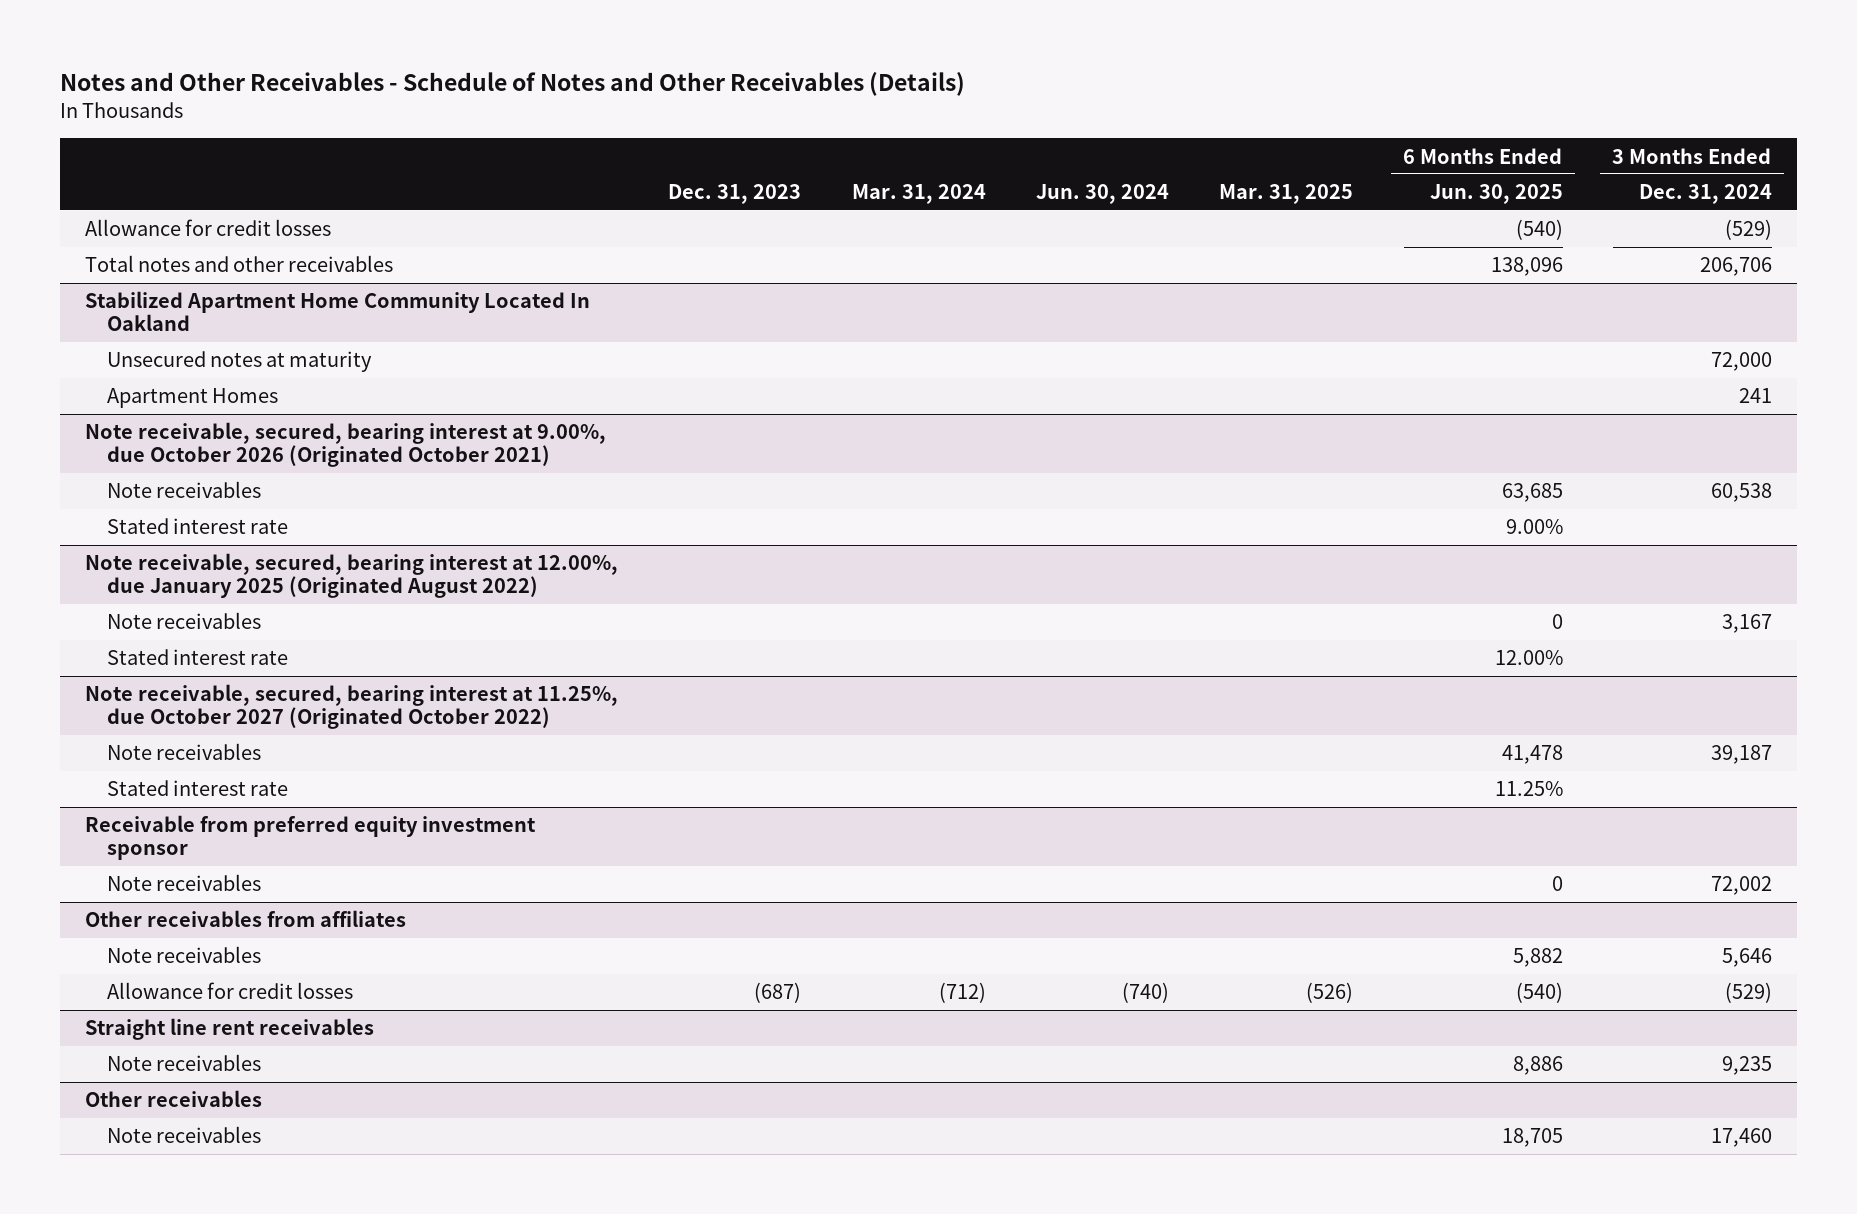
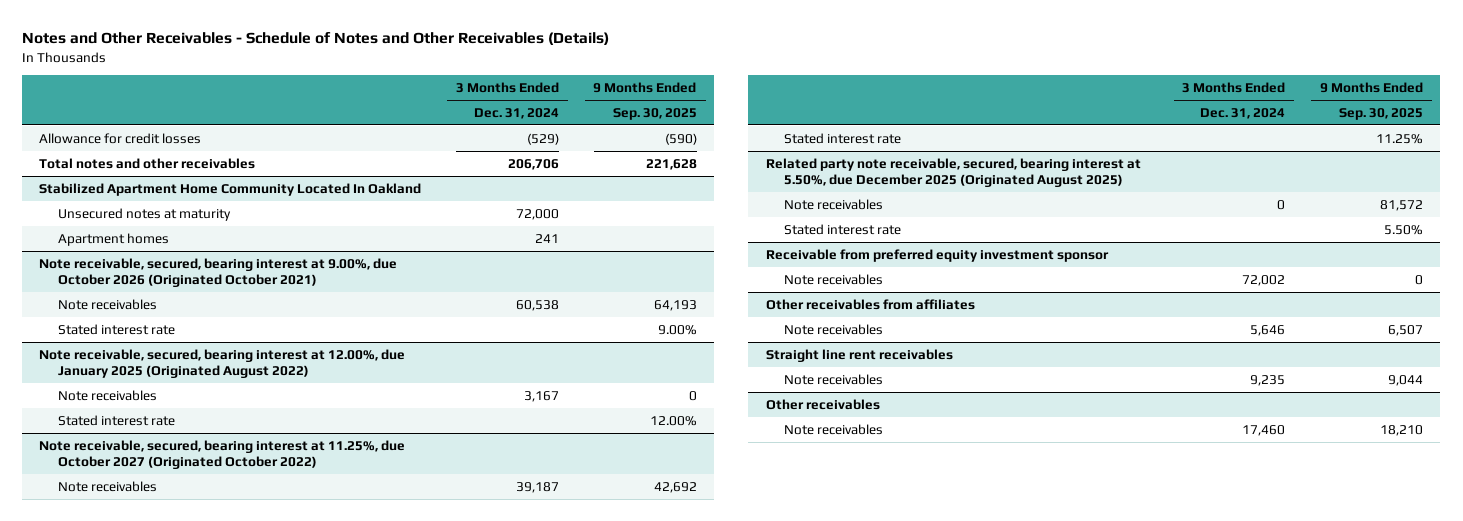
- | Dec. 31, 2023 | Mar. 31, 2024 | Jun. 30, 2024 | Mar. 31, 2025 | 6 Months Ended Jun. 30, 2025 | 3 Months Ended Dec. 31, 2024
+ | 3 Months Ended Dec. 31, 2024 | 9 Months Ended Sep. 30, 2025
@ Stabilized Apartment Home Community Located In Oakland
- Apartment Homes | | | | | | 241
+ Apartment homes | 241 |
+ Related party note receivable, secured, bearing interest at 5.50%, due December 2025 (Originated August 2025)
+ Note receivables | 0 | 81,572
+ Stated interest rate | | 5.50%
@ Other receivables from affiliates
- Allowance for credit losses | (687) | (712) | (740) | (526) | (540) | (529)

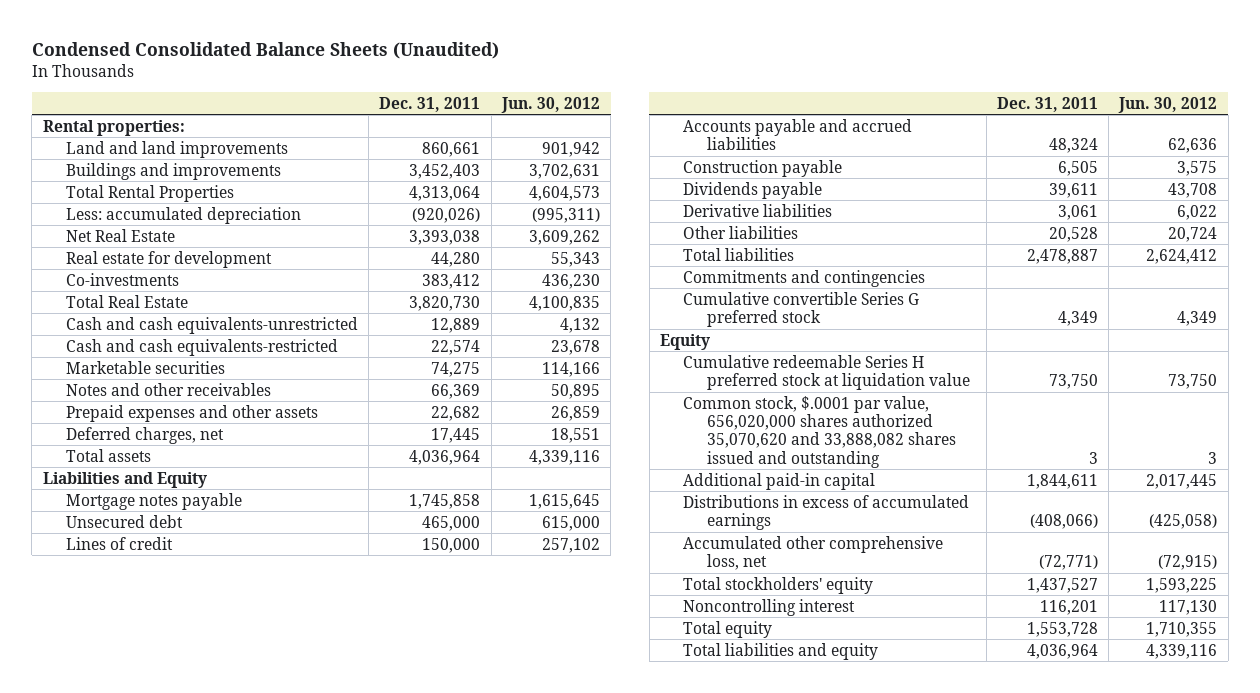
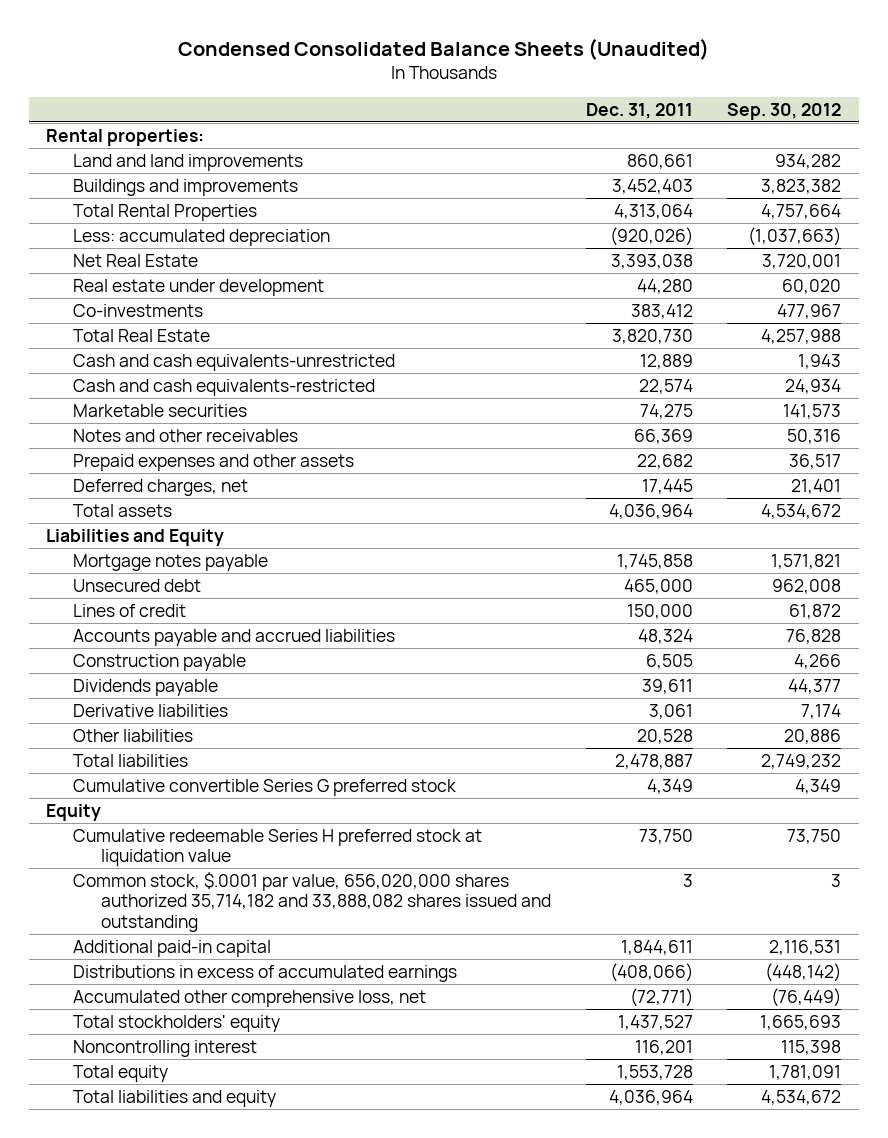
- | Dec. 31, 2011 | Jun. 30, 2012
+ | Dec. 31, 2011 | Sep. 30, 2012
- Real estate for development | 44,280 | 55,343
+ Real estate under development | 44,280 | 60,020
- Commitments and contingencies
- Common stock, $.0001 par value, 656,020,000 shares authorized 35,070,620 and 33,888,082 shares issued and outstanding | 3 | 3
+ Common stock, $.0001 par value, 656,020,000 shares authorized 35,714,182 and 33,888,082 shares issued and outstanding | 3 | 3

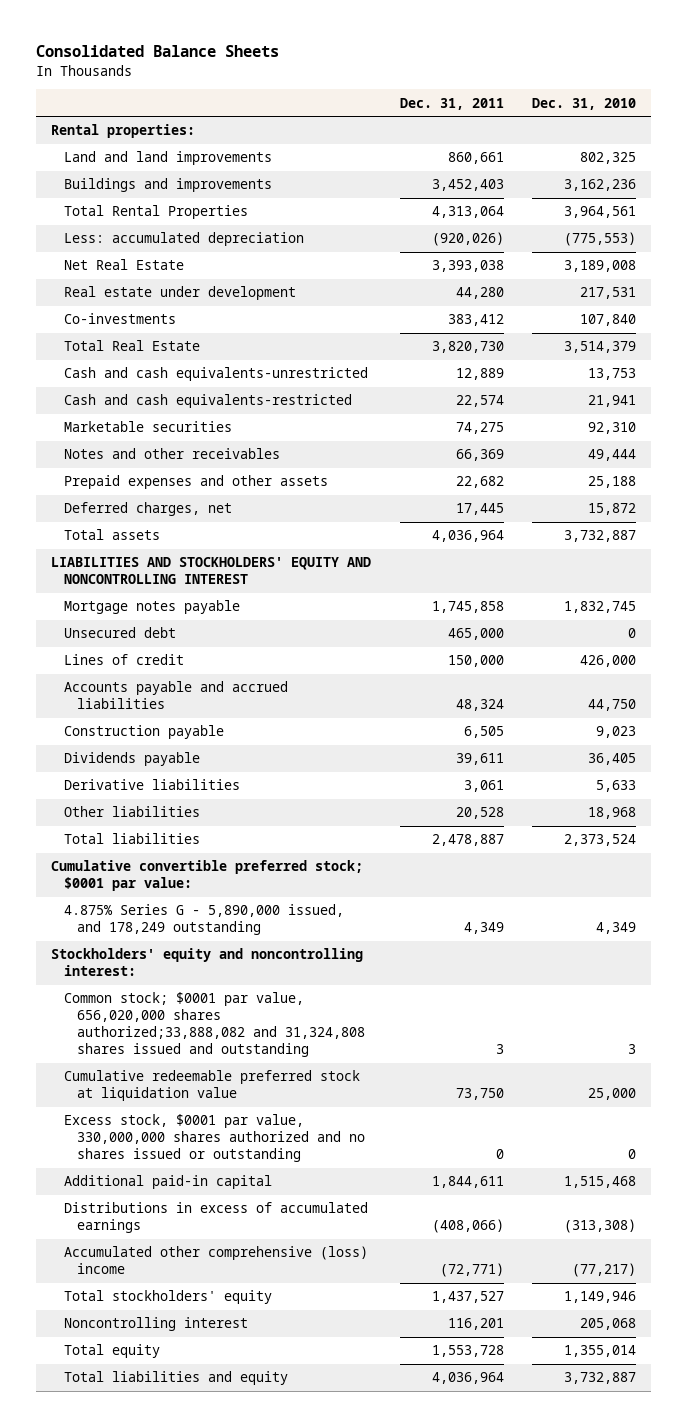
- Condensed Consolidated Balance Sheets (Unaudited)
+ Consolidated Balance Sheets
- | Dec. 31, 2011 | Sep. 30, 2012
+ | Dec. 31, 2011 | Dec. 31, 2010
- Liabilities and Equity
+ LIABILITIES AND STOCKHOLDERS' EQUITY AND NONCONTROLLING INTEREST
- Cumulative convertible Series G preferred stock | 4,349 | 4,349
- Equity
- Cumulative redeemable Series H preferred stock at liquidation value | 73,750 | 73,750
- Common stock, $.0001 par value, 656,020,000 shares authorized 35,714,182 and 33,888,082 shares issued and outstanding | 3 | 3
+ Cumulative convertible preferred stock; $0001 par value:
+ 4.875% Series G - 5,890,000 issued, and 178,249 outstanding | 4,349 | 4,349
+ Stockholders' equity and noncontrolling interest:
+ Common stock; $0001 par value, 656,020,000 shares authorized;33,888,082 and 31,324,808 shares issued and outstanding | 3 | 3
+ Cumulative redeemable preferred stock at liquidation value | 73,750 | 25,000
+ Excess stock, $0001 par value, 330,000,000 shares authorized and no shares issued or outstanding | 0 | 0
- Accumulated other comprehensive loss, net | (72,771) | (76,449)
+ Accumulated other comprehensive (loss) income | (72,771) | (77,217)

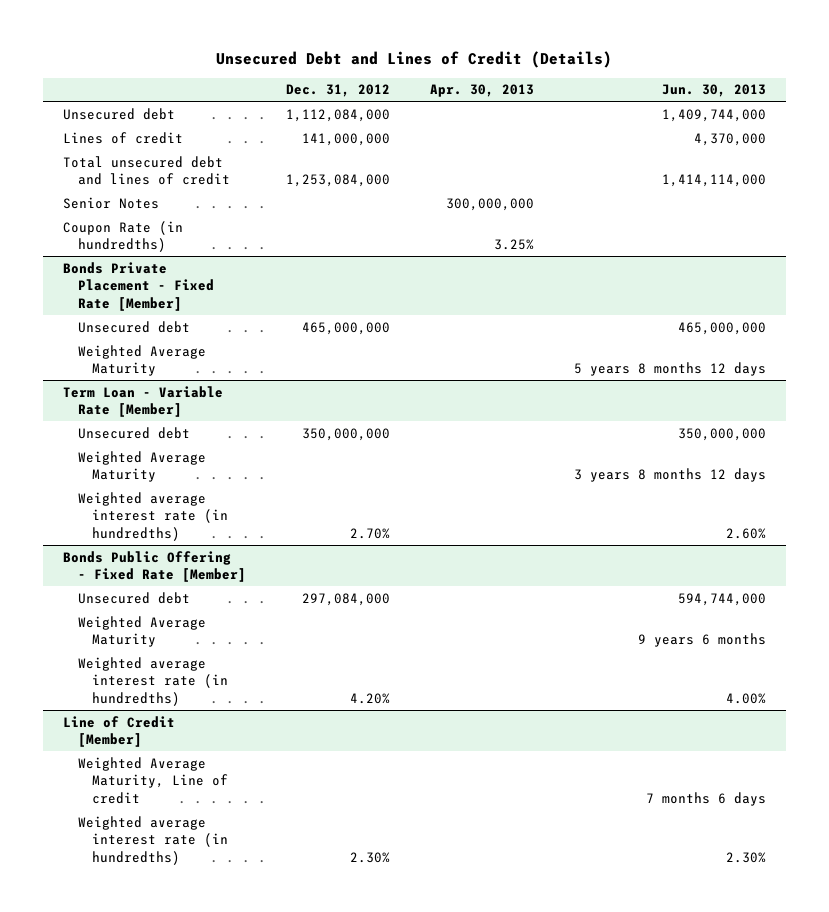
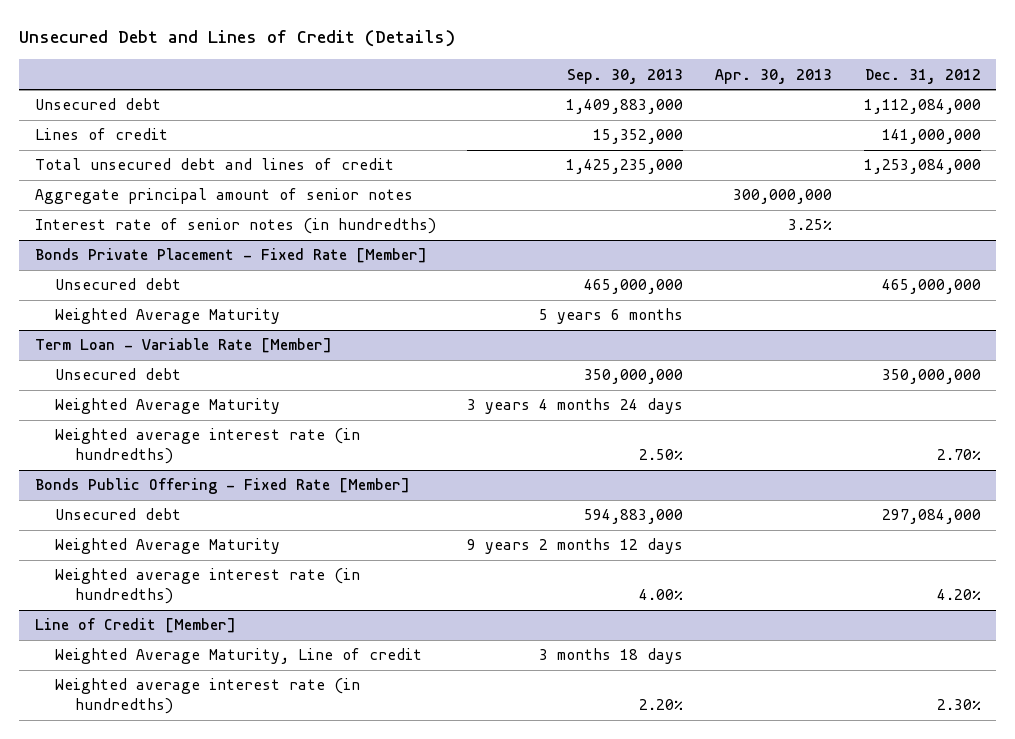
- | Dec. 31, 2012 | Apr. 30, 2013 | Jun. 30, 2013
+ | Sep. 30, 2013 | Apr. 30, 2013 | Dec. 31, 2012
- Senior Notes | | 300,000,000 |
- Coupon Rate (in hundredths) | | 3.25% |
+ Aggregate principal amount of senior notes | | 300,000,000 |
+ Interest rate of senior notes (in hundredths) | | 3.25% |

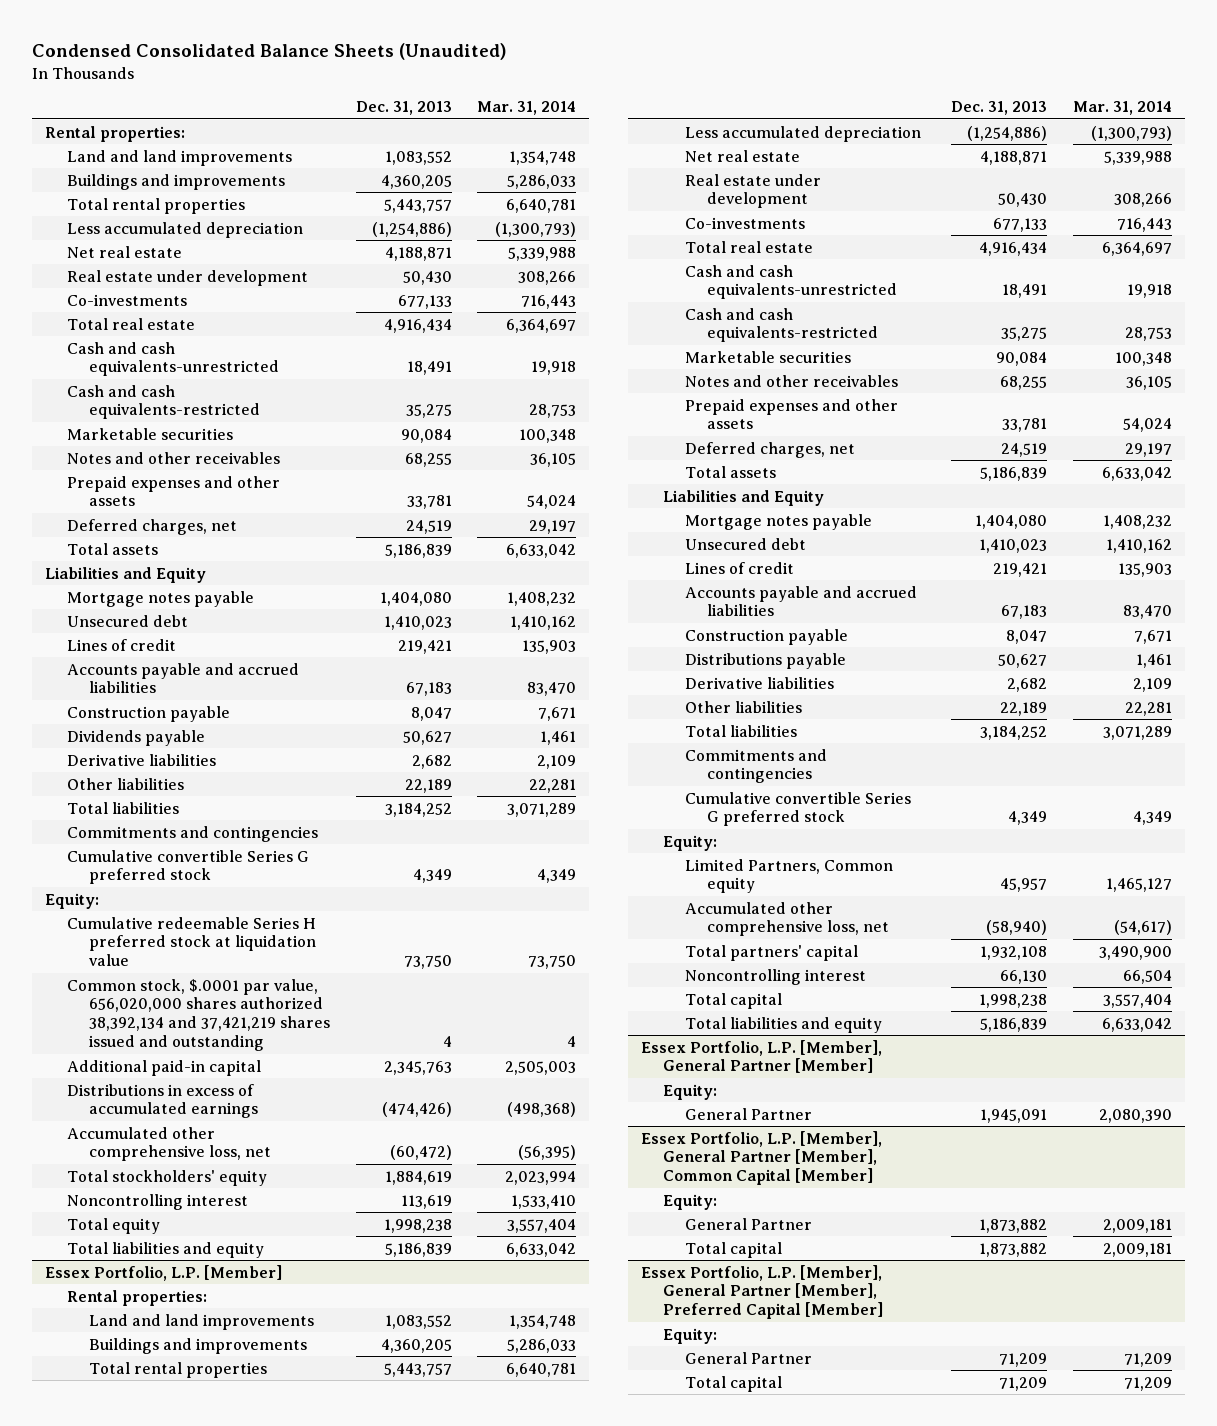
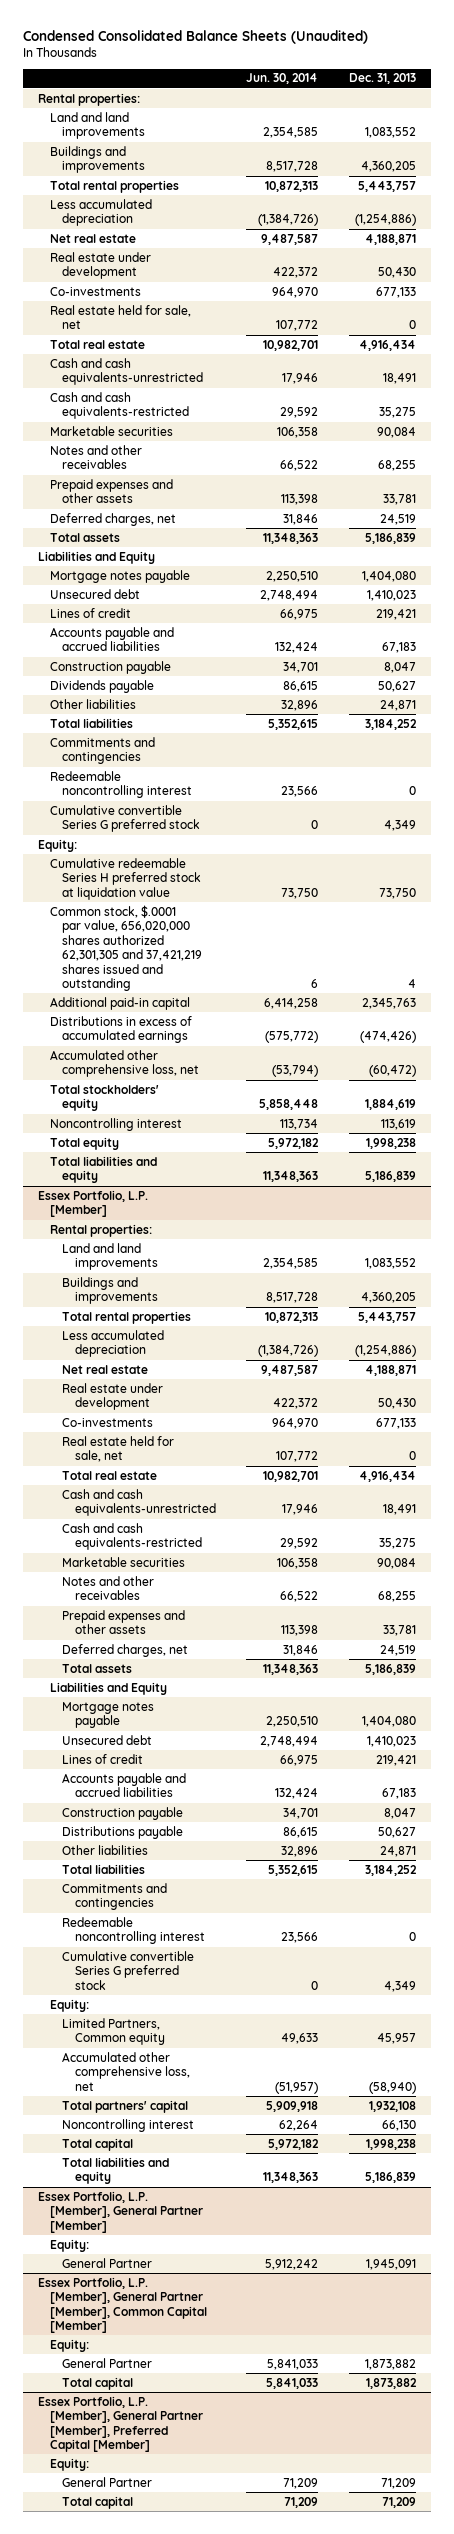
- | Dec. 31, 2013 | Mar. 31, 2014
+ | Jun. 30, 2014 | Dec. 31, 2013
+ Real estate held for sale, net | 107,772 | 0
- Derivative liabilities | 2,682 | 2,109
- Other liabilities | 22,189 | 22,281
+ Other liabilities | 32,896 | 24,871
+ Redeemable noncontrolling interest | 23,566 | 0
- Common stock, $.0001 par value, 656,020,000 shares authorized 38,392,134 and 37,421,219 shares issued and outstanding | 4 | 4
+ Common stock, $.0001 par value, 656,020,000 shares authorized 62,301,305 and 37,421,219 shares issued and outstanding | 6 | 4
@ Essex Portfolio, L.P. [Member]
+ Real estate held for sale, net | 107,772 | 0
- Derivative liabilities | 2,682 | 2,109
- Other liabilities | 22,189 | 22,281
+ Other liabilities | 32,896 | 24,871
+ Redeemable noncontrolling interest | 23,566 | 0

